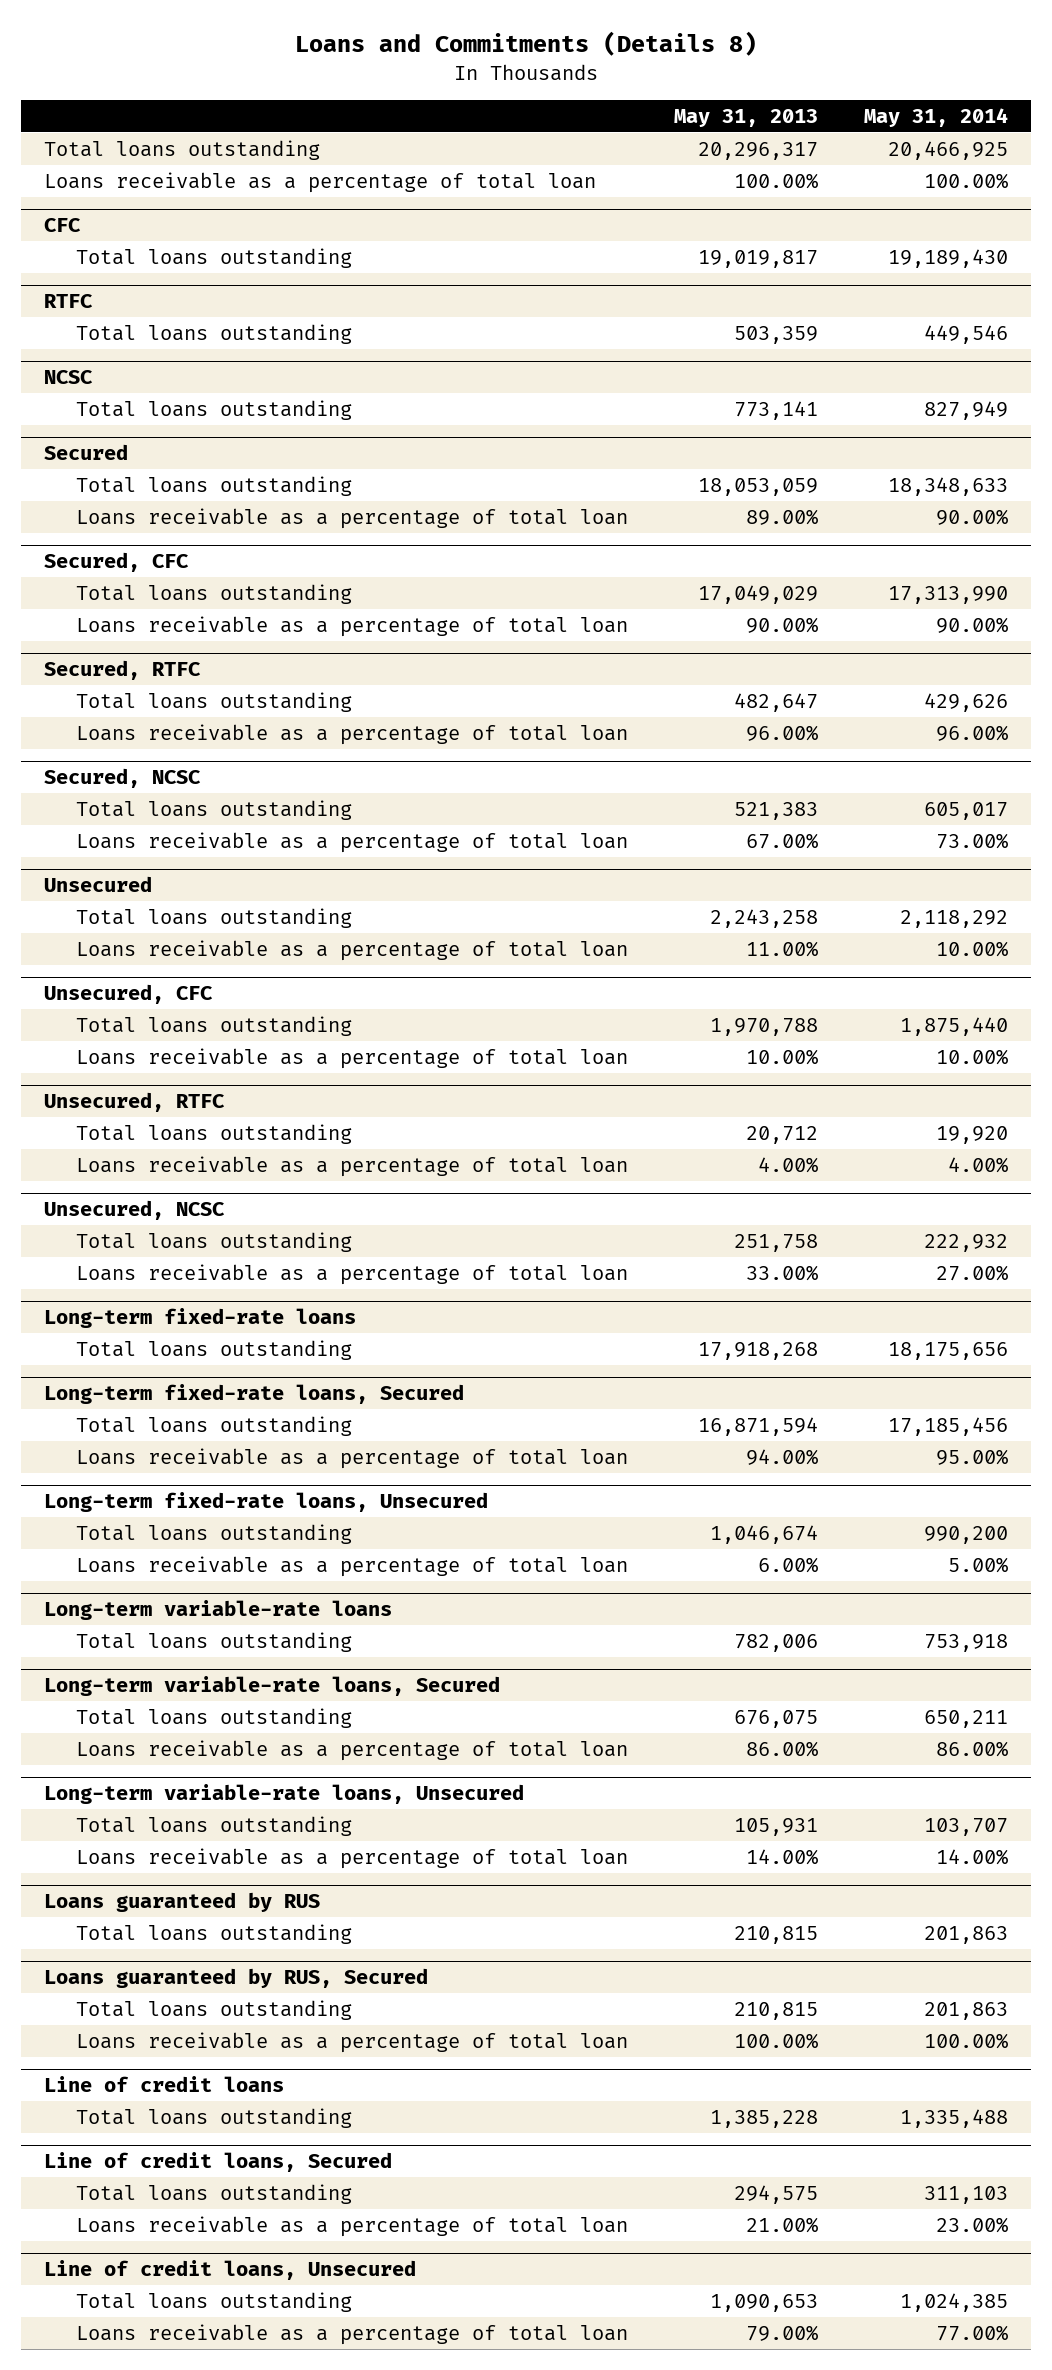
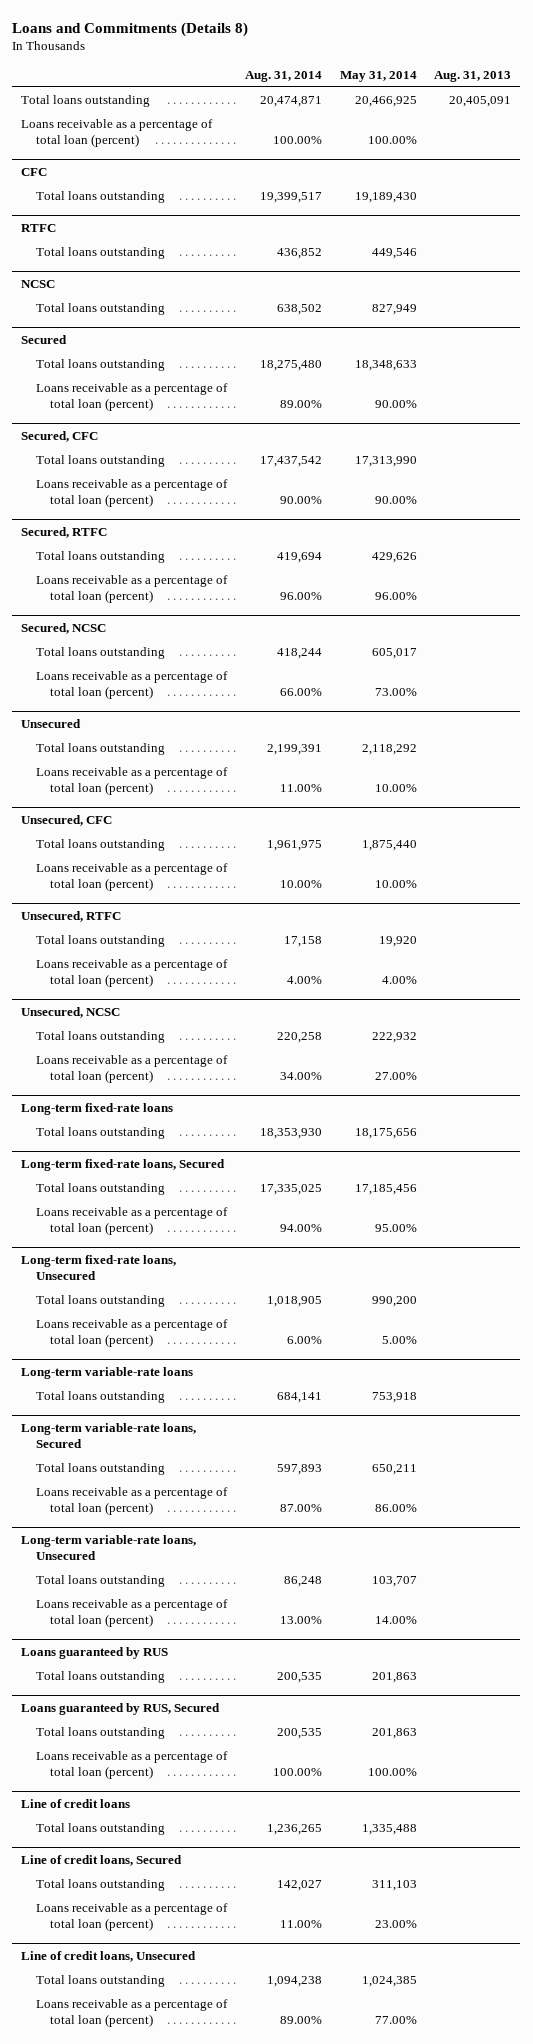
- | May 31, 2013 | May 31, 2014
+ | Aug. 31, 2014 | May 31, 2014 | Aug. 31, 2013
- Loans receivable as a percentage of total loan | 100.00% | 100.00%
+ Loans receivable as a percentage of total loan (percent) | 100.00% | 100.00% |
@ Secured
- Loans receivable as a percentage of total loan | 89.00% | 90.00%
+ Loans receivable as a percentage of total loan (percent) | 89.00% | 90.00% |
@ Secured, CFC
- Loans receivable as a percentage of total loan | 90.00% | 90.00%
+ Loans receivable as a percentage of total loan (percent) | 90.00% | 90.00% |
@ Secured, RTFC
- Loans receivable as a percentage of total loan | 96.00% | 96.00%
+ Loans receivable as a percentage of total loan (percent) | 96.00% | 96.00% |
@ Secured, NCSC
- Loans receivable as a percentage of total loan | 67.00% | 73.00%
+ Loans receivable as a percentage of total loan (percent) | 66.00% | 73.00% |
@ Unsecured
- Loans receivable as a percentage of total loan | 11.00% | 10.00%
+ Loans receivable as a percentage of total loan (percent) | 11.00% | 10.00% |
@ Unsecured, CFC
- Loans receivable as a percentage of total loan | 10.00% | 10.00%
+ Loans receivable as a percentage of total loan (percent) | 10.00% | 10.00% |
@ Unsecured, RTFC
- Loans receivable as a percentage of total loan | 4.00% | 4.00%
+ Loans receivable as a percentage of total loan (percent) | 4.00% | 4.00% |
@ Unsecured, NCSC
- Loans receivable as a percentage of total loan | 33.00% | 27.00%
+ Loans receivable as a percentage of total loan (percent) | 34.00% | 27.00% |
@ Long-term fixed-rate loans, Secured
- Loans receivable as a percentage of total loan | 94.00% | 95.00%
+ Loans receivable as a percentage of total loan (percent) | 94.00% | 95.00% |
@ Long-term fixed-rate loans, Unsecured
- Loans receivable as a percentage of total loan | 6.00% | 5.00%
+ Loans receivable as a percentage of total loan (percent) | 6.00% | 5.00% |
@ Long-term variable-rate loans, Secured
- Loans receivable as a percentage of total loan | 86.00% | 86.00%
+ Loans receivable as a percentage of total loan (percent) | 87.00% | 86.00% |
@ Long-term variable-rate loans, Unsecured
- Loans receivable as a percentage of total loan | 14.00% | 14.00%
+ Loans receivable as a percentage of total loan (percent) | 13.00% | 14.00% |
@ Loans guaranteed by RUS, Secured
- Loans receivable as a percentage of total loan | 100.00% | 100.00%
+ Loans receivable as a percentage of total loan (percent) | 100.00% | 100.00% |
@ Line of credit loans, Secured
- Loans receivable as a percentage of total loan | 21.00% | 23.00%
+ Loans receivable as a percentage of total loan (percent) | 11.00% | 23.00% |
@ Line of credit loans, Unsecured
- Loans receivable as a percentage of total loan | 79.00% | 77.00%
+ Loans receivable as a percentage of total loan (percent) | 89.00% | 77.00% |

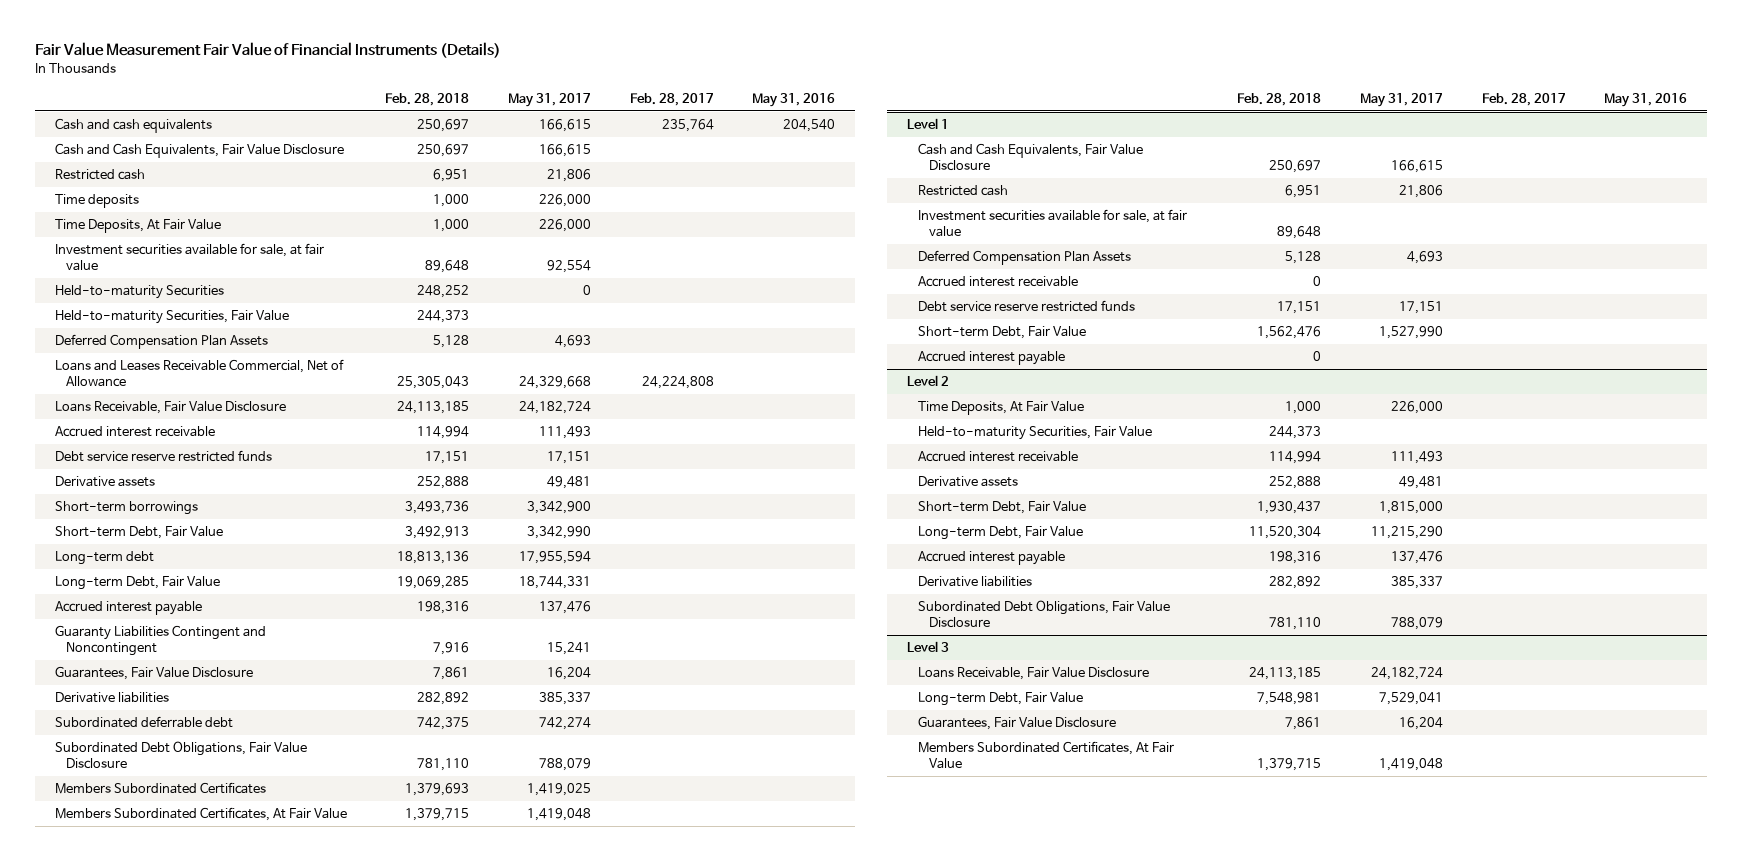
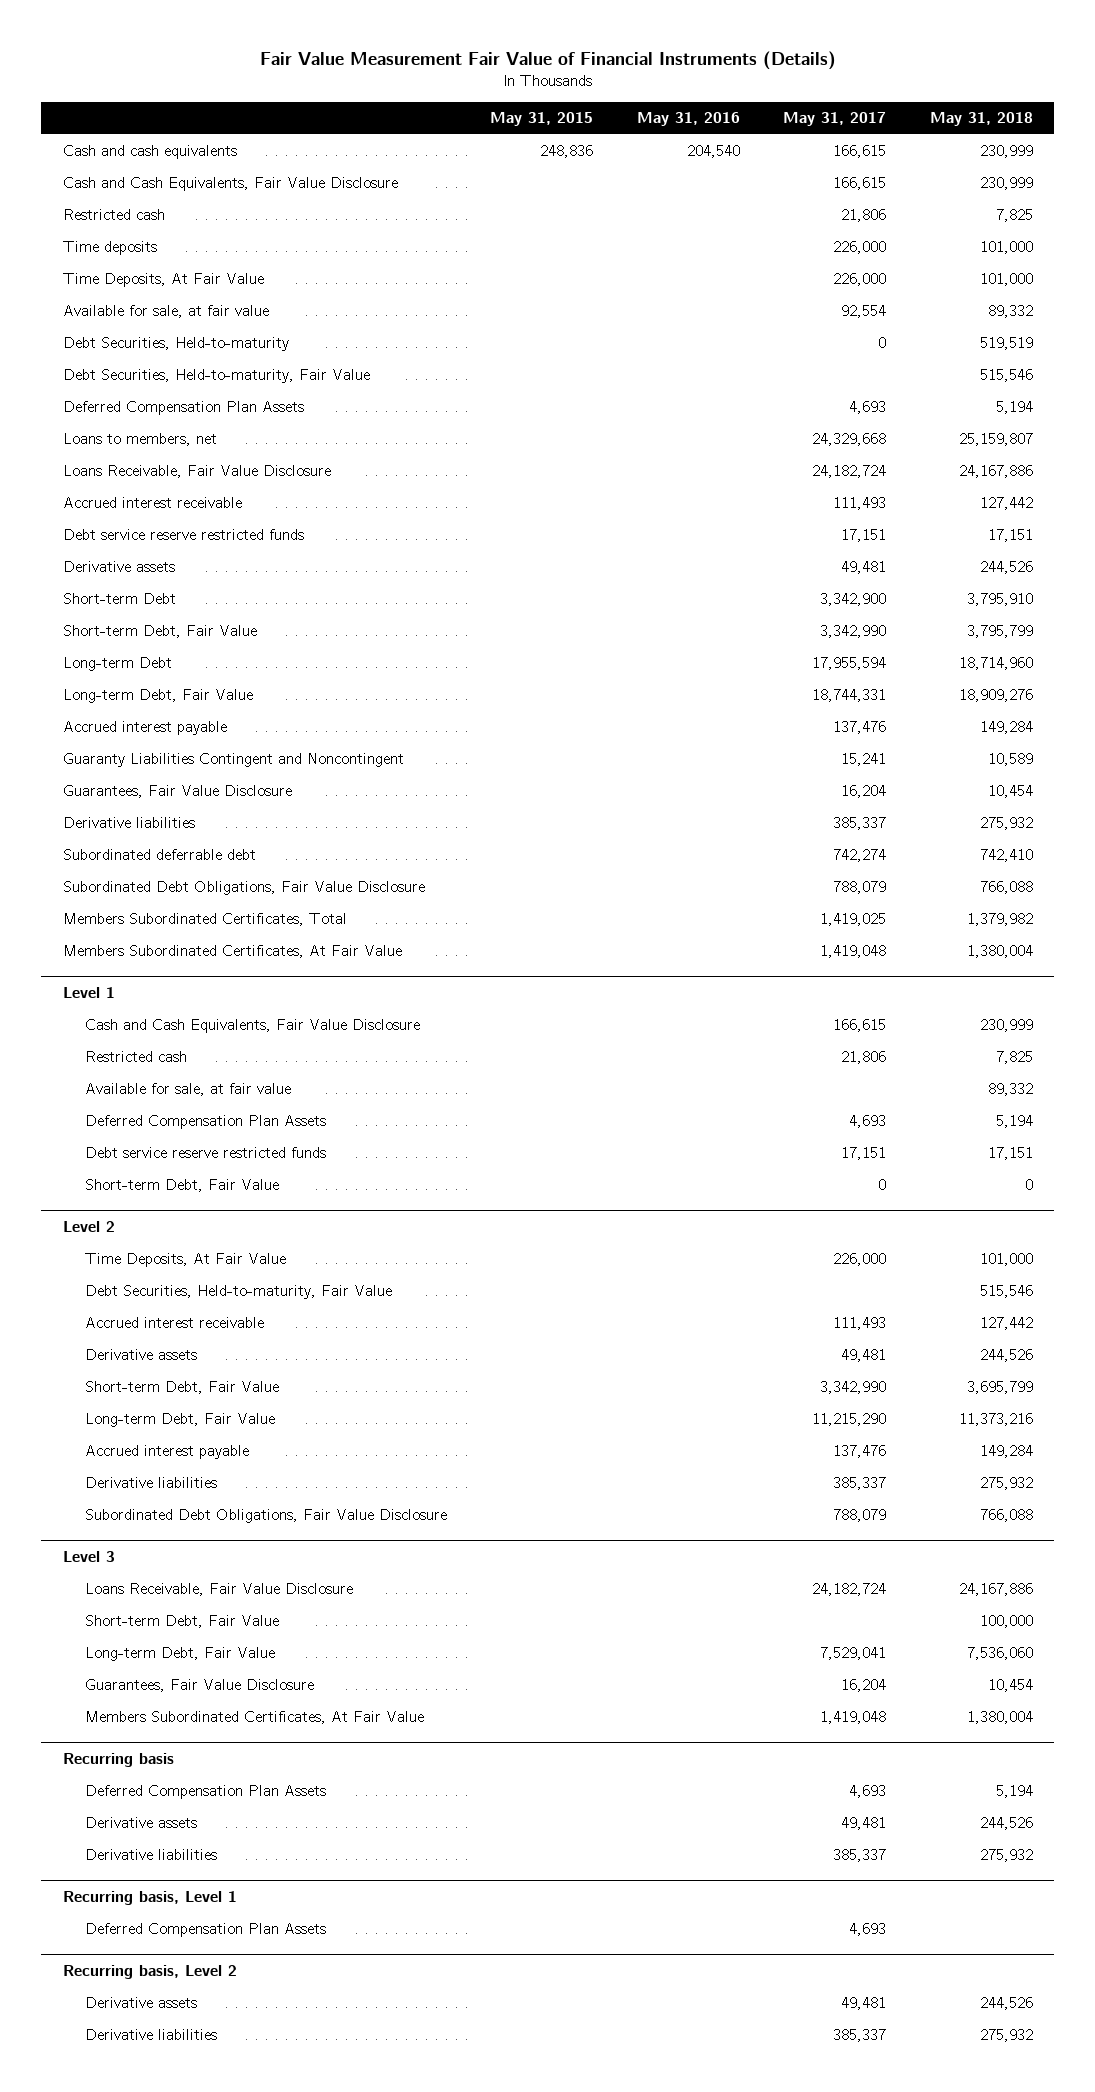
- | Feb. 28, 2018 | May 31, 2017 | Feb. 28, 2017 | May 31, 2016
+ | May 31, 2015 | May 31, 2016 | May 31, 2017 | May 31, 2018
- Investment securities available for sale, at fair value | 89,648 | 92,554 | |
- Held-to-maturity Securities | 248,252 | 0 | |
- Held-to-maturity Securities, Fair Value | 244,373 | | |
+ Available for sale, at fair value | | | 92,554 | 89,332
+ Debt Securities, Held-to-maturity | | | 0 | 519,519
+ Debt Securities, Held-to-maturity, Fair Value | | | | 515,546
- Loans and Leases Receivable Commercial, Net of Allowance | 25,305,043 | 24,329,668 | 24,224,808 |
+ Loans to members, net | | | 24,329,668 | 25,159,807
- Short-term borrowings | 3,493,736 | 3,342,900 | |
+ Short-term Debt | | | 3,342,900 | 3,795,910
- Long-term debt | 18,813,136 | 17,955,594 | |
+ Long-term Debt | | | 17,955,594 | 18,714,960
- Members Subordinated Certificates | 1,379,693 | 1,419,025 | |
+ Members Subordinated Certificates, Total | | | 1,419,025 | 1,379,982
@ Level 1
- Investment securities available for sale, at fair value | 89,648 | | |
+ Available for sale, at fair value | | | | 89,332
- Accrued interest receivable | 0 | | |
- Short-term Debt, Fair Value | 1,562,476 | 1,527,990 | |
- Accrued interest payable | 0 | | |
+ Short-term Debt, Fair Value | | | 0 | 0
@ Level 2
- Held-to-maturity Securities, Fair Value | 244,373 | | |
+ Debt Securities, Held-to-maturity, Fair Value | | | | 515,546
- Short-term Debt, Fair Value | 1,930,437 | 1,815,000 | |
+ Short-term Debt, Fair Value | | | 3,342,990 | 3,695,799
@ Level 3
+ Short-term Debt, Fair Value | | | | 100,000
+ Recurring basis
+ Deferred Compensation Plan Assets | | | 4,693 | 5,194
+ Derivative assets | | | 49,481 | 244,526
+ Derivative liabilities | | | 385,337 | 275,932
+ Recurring basis, Level 1
+ Deferred Compensation Plan Assets | | | 4,693 |
+ Recurring basis, Level 2
+ Derivative assets | | | 49,481 | 244,526
+ Derivative liabilities | | | 385,337 | 275,932

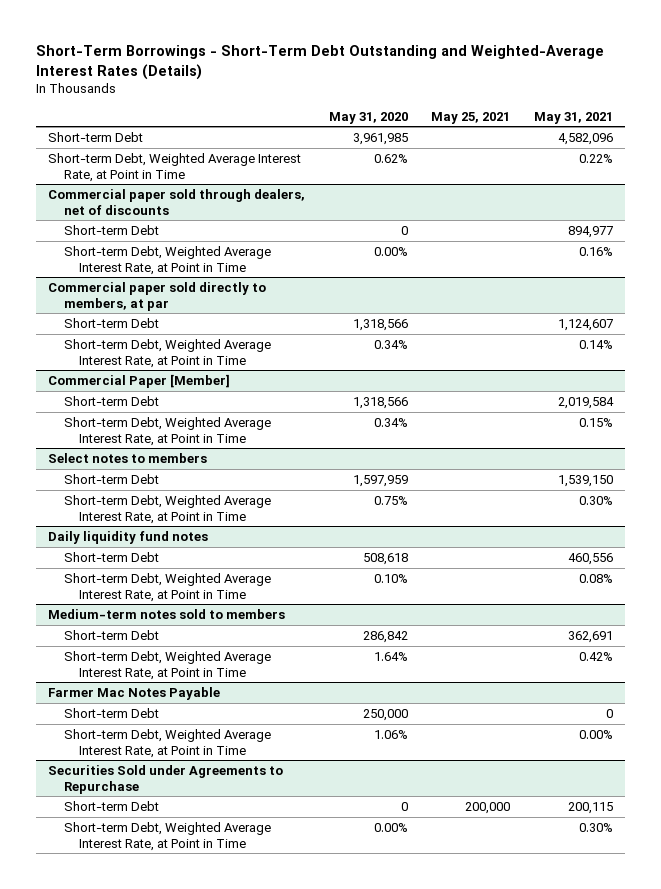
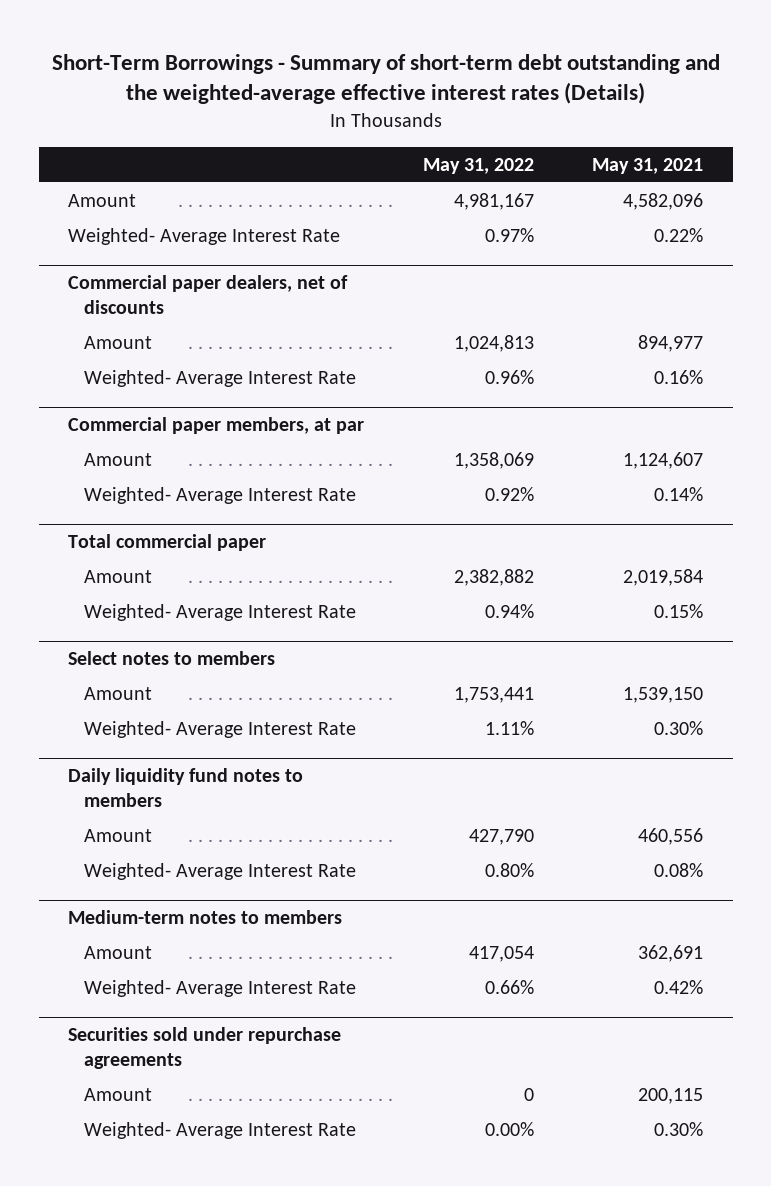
- Short-Term Borrowings - Short-Term Debt Outstanding and Weighted-Average Interest Rates (Details)
+ Short-Term Borrowings - Summary of short-term debt outstanding and the weighted-average effective interest rates (Details)
- | May 31, 2020 | May 25, 2021 | May 31, 2021
+ | May 31, 2022 | May 31, 2021
- Short-term Debt | 3,961,985 | | 4,582,096
- Short-term Debt, Weighted Average Interest Rate, at Point in Time | 0.62% | | 0.22%
- Commercial paper sold through dealers, net of discounts
- Short-term Debt | 0 | | 894,977
- Short-term Debt, Weighted Average Interest Rate, at Point in Time | 0.00% | | 0.16%
- Commercial paper sold directly to members, at par
- Short-term Debt | 1,318,566 | | 1,124,607
- Short-term Debt, Weighted Average Interest Rate, at Point in Time | 0.34% | | 0.14%
- Commercial Paper [Member]
- Short-term Debt | 1,318,566 | | 2,019,584
- Short-term Debt, Weighted Average Interest Rate, at Point in Time | 0.34% | | 0.15%
+ Amount | 4,981,167 | 4,582,096
+ Weighted- Average Interest Rate | 0.97% | 0.22%
+ Commercial paper dealers, net of discounts
+ Amount | 1,024,813 | 894,977
+ Weighted- Average Interest Rate | 0.96% | 0.16%
+ Commercial paper members, at par
+ Amount | 1,358,069 | 1,124,607
+ Weighted- Average Interest Rate | 0.92% | 0.14%
+ Total commercial paper
+ Amount | 2,382,882 | 2,019,584
+ Weighted- Average Interest Rate | 0.94% | 0.15%
@ Select notes to members
- Short-term Debt | 1,597,959 | | 1,539,150
- Short-term Debt, Weighted Average Interest Rate, at Point in Time | 0.75% | | 0.30%
- Daily liquidity fund notes
- Short-term Debt | 508,618 | | 460,556
- Short-term Debt, Weighted Average Interest Rate, at Point in Time | 0.10% | | 0.08%
- Medium-term notes sold to members
- Short-term Debt | 286,842 | | 362,691
- Short-term Debt, Weighted Average Interest Rate, at Point in Time | 1.64% | | 0.42%
- Farmer Mac Notes Payable
- Short-term Debt | 250,000 | | 0
- Short-term Debt, Weighted Average Interest Rate, at Point in Time | 1.06% | | 0.00%
- Securities Sold under Agreements to Repurchase
- Short-term Debt | 0 | 200,000 | 200,115
- Short-term Debt, Weighted Average Interest Rate, at Point in Time | 0.00% | | 0.30%
@ Select notes to members
+ Amount | 1,753,441 | 1,539,150
+ Weighted- Average Interest Rate | 1.11% | 0.30%
+ Daily liquidity fund notes to members
+ Amount | 427,790 | 460,556
+ Weighted- Average Interest Rate | 0.80% | 0.08%
+ Medium-term notes to members
+ Amount | 417,054 | 362,691
+ Weighted- Average Interest Rate | 0.66% | 0.42%
+ Securities sold under repurchase agreements
+ Amount | 0 | 200,115
+ Weighted- Average Interest Rate | 0.00% | 0.30%

